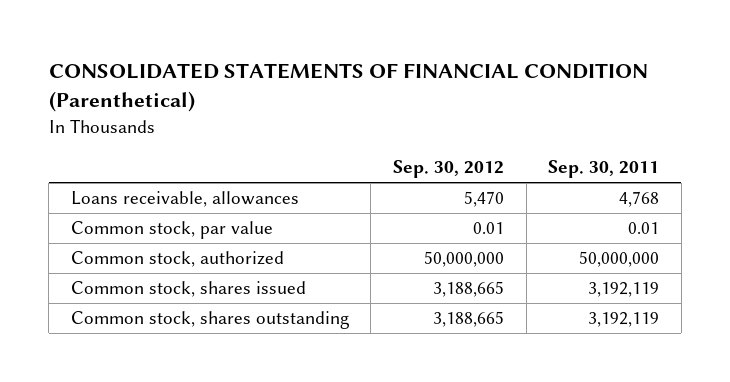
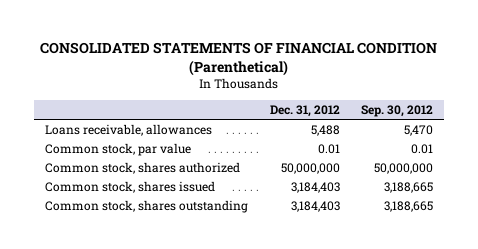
- | Sep. 30, 2012 | Sep. 30, 2011
+ | Dec. 31, 2012 | Sep. 30, 2012
- Common stock, authorized | 50,000,000 | 50,000,000
+ Common stock, shares authorized | 50,000,000 | 50,000,000

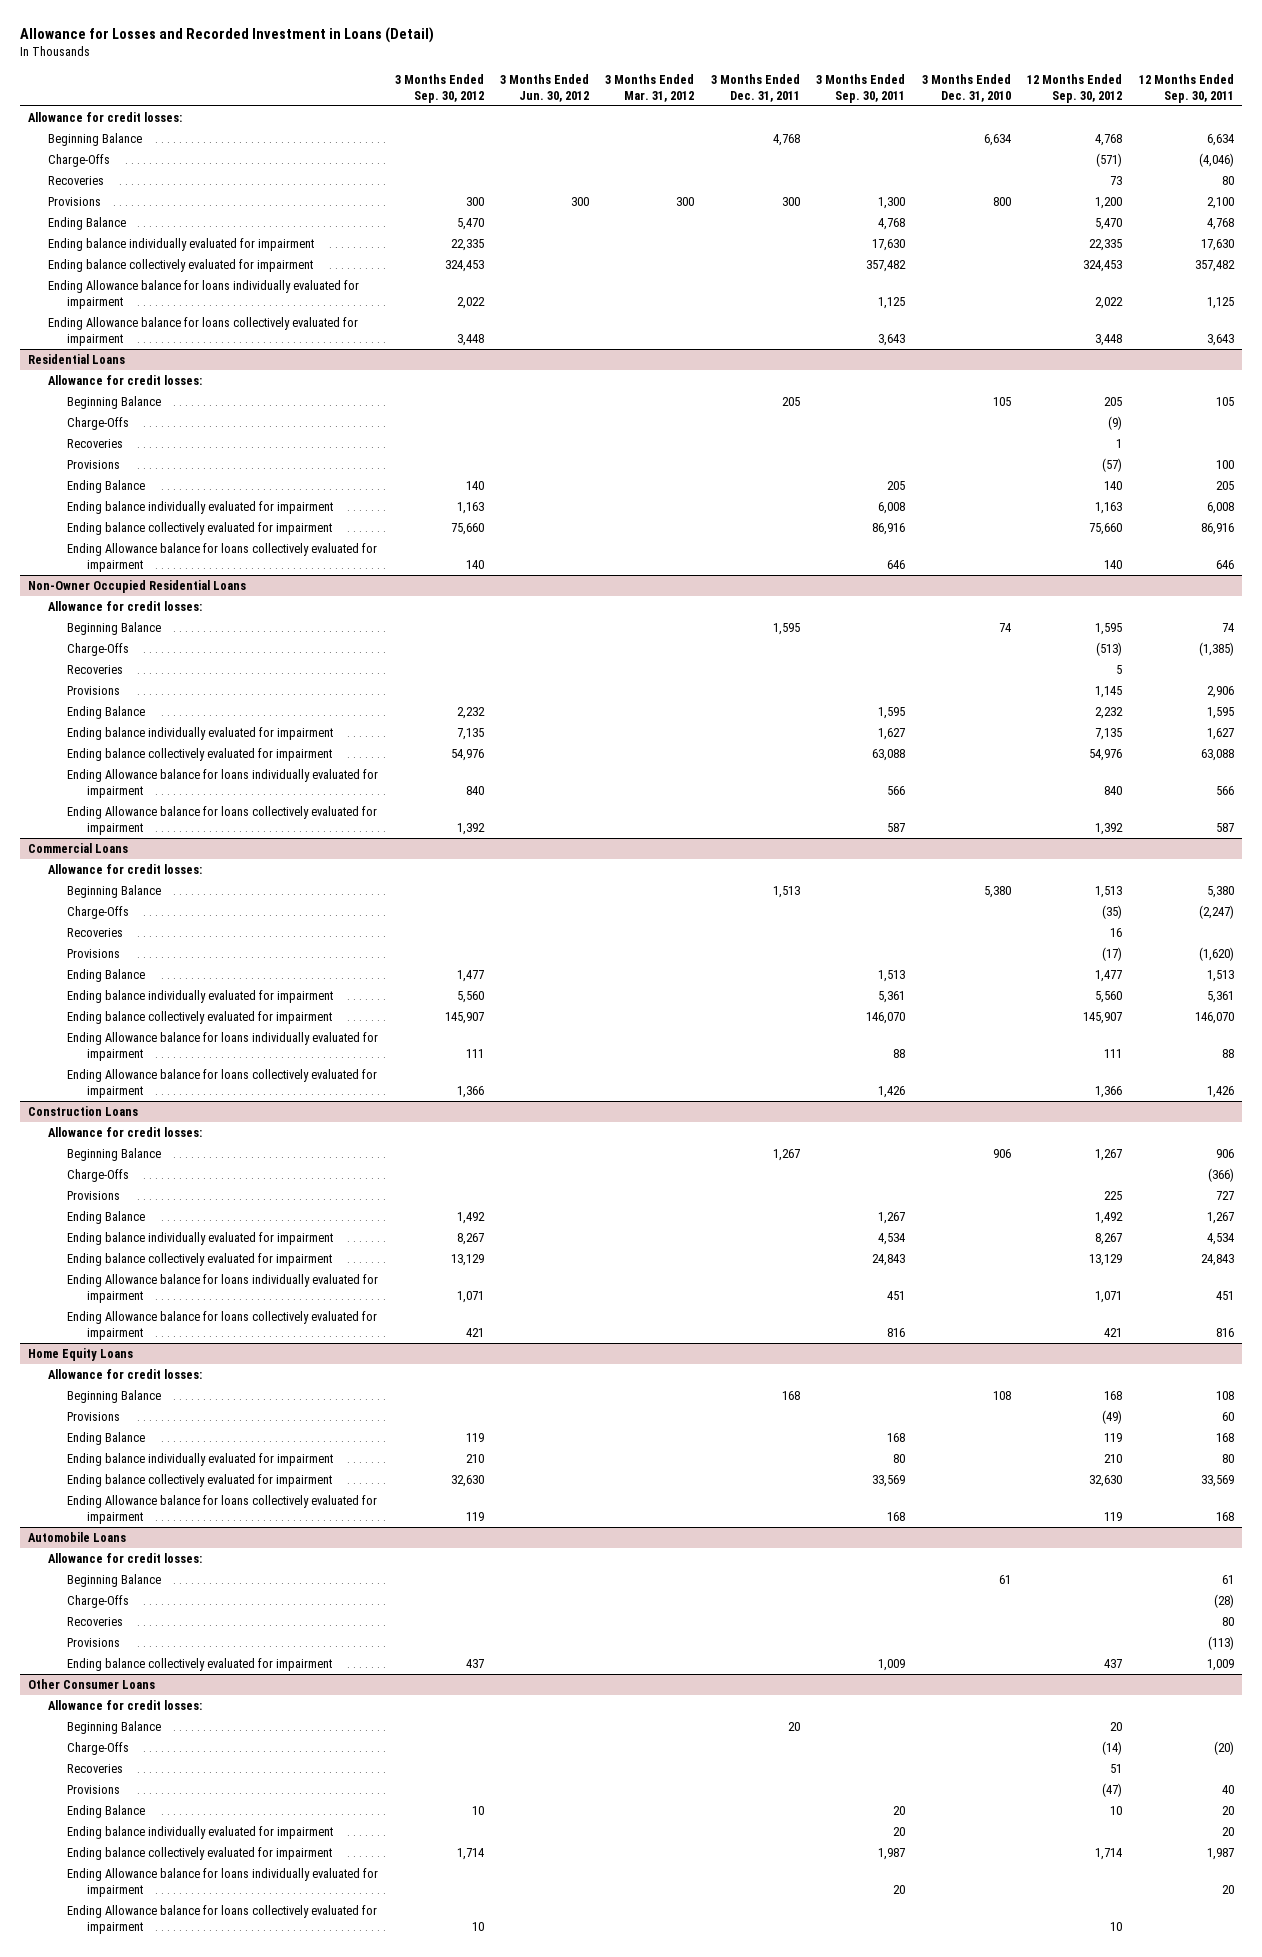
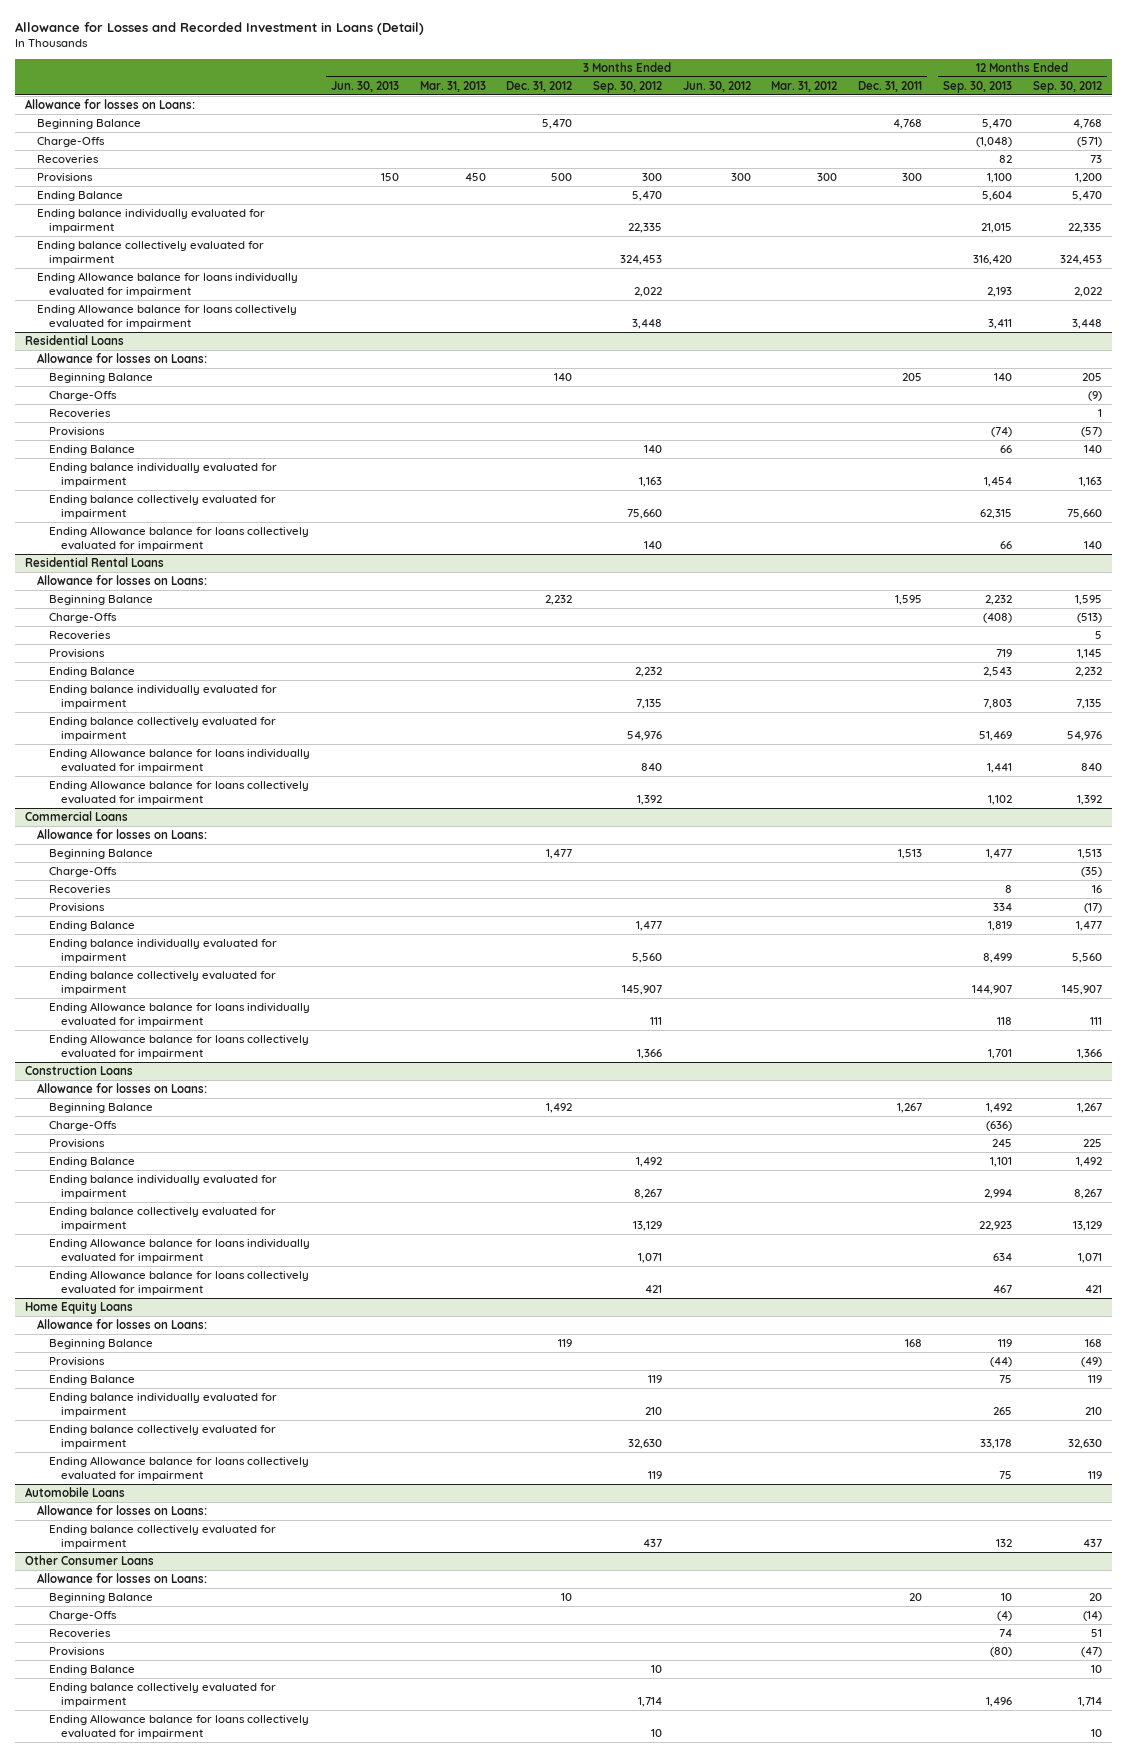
- | 3 Months Ended Sep. 30, 2012 | 3 Months Ended Jun. 30, 2012 | 3 Months Ended Mar. 31, 2012 | 3 Months Ended Dec. 31, 2011 | 3 Months Ended Sep. 30, 2011 | 3 Months Ended Dec. 31, 2010 | 12 Months Ended Sep. 30, 2012 | 12 Months Ended Sep. 30, 2011
+ | 3 Months Ended Jun. 30, 2013 | 3 Months Ended Mar. 31, 2013 | 3 Months Ended Dec. 31, 2012 | 3 Months Ended Sep. 30, 2012 | 3 Months Ended Jun. 30, 2012 | 3 Months Ended Mar. 31, 2012 | 3 Months Ended Dec. 31, 2011 | 12 Months Ended Sep. 30, 2013 | 12 Months Ended Sep. 30, 2012
- Allowance for credit losses:
+ Allowance for losses on Loans:
@ Residential Loans
- Allowance for credit losses:
+ Allowance for losses on Loans:
- Non-Owner Occupied Residential Loans
- Allowance for credit losses:
+ Residential Rental Loans
+ Allowance for losses on Loans:
@ Commercial Loans
- Allowance for credit losses:
+ Allowance for losses on Loans:
@ Construction Loans
- Allowance for credit losses:
+ Allowance for losses on Loans:
@ Home Equity Loans
- Allowance for credit losses:
+ Allowance for losses on Loans:
@ Automobile Loans
- Allowance for credit losses:
- Beginning Balance | | | | | | 61 | | 61
- Charge-Offs | | | | | | | | (28)
- Recoveries | | | | | | | | 80
- Provisions | | | | | | | | (113)
+ Allowance for losses on Loans:
@ Other Consumer Loans
- Allowance for credit losses:
+ Allowance for losses on Loans:
- Ending balance individually evaluated for impairment | | | | | 20 | | | 20
- Ending Allowance balance for loans individually evaluated for impairment | | | | | 20 | | | 20

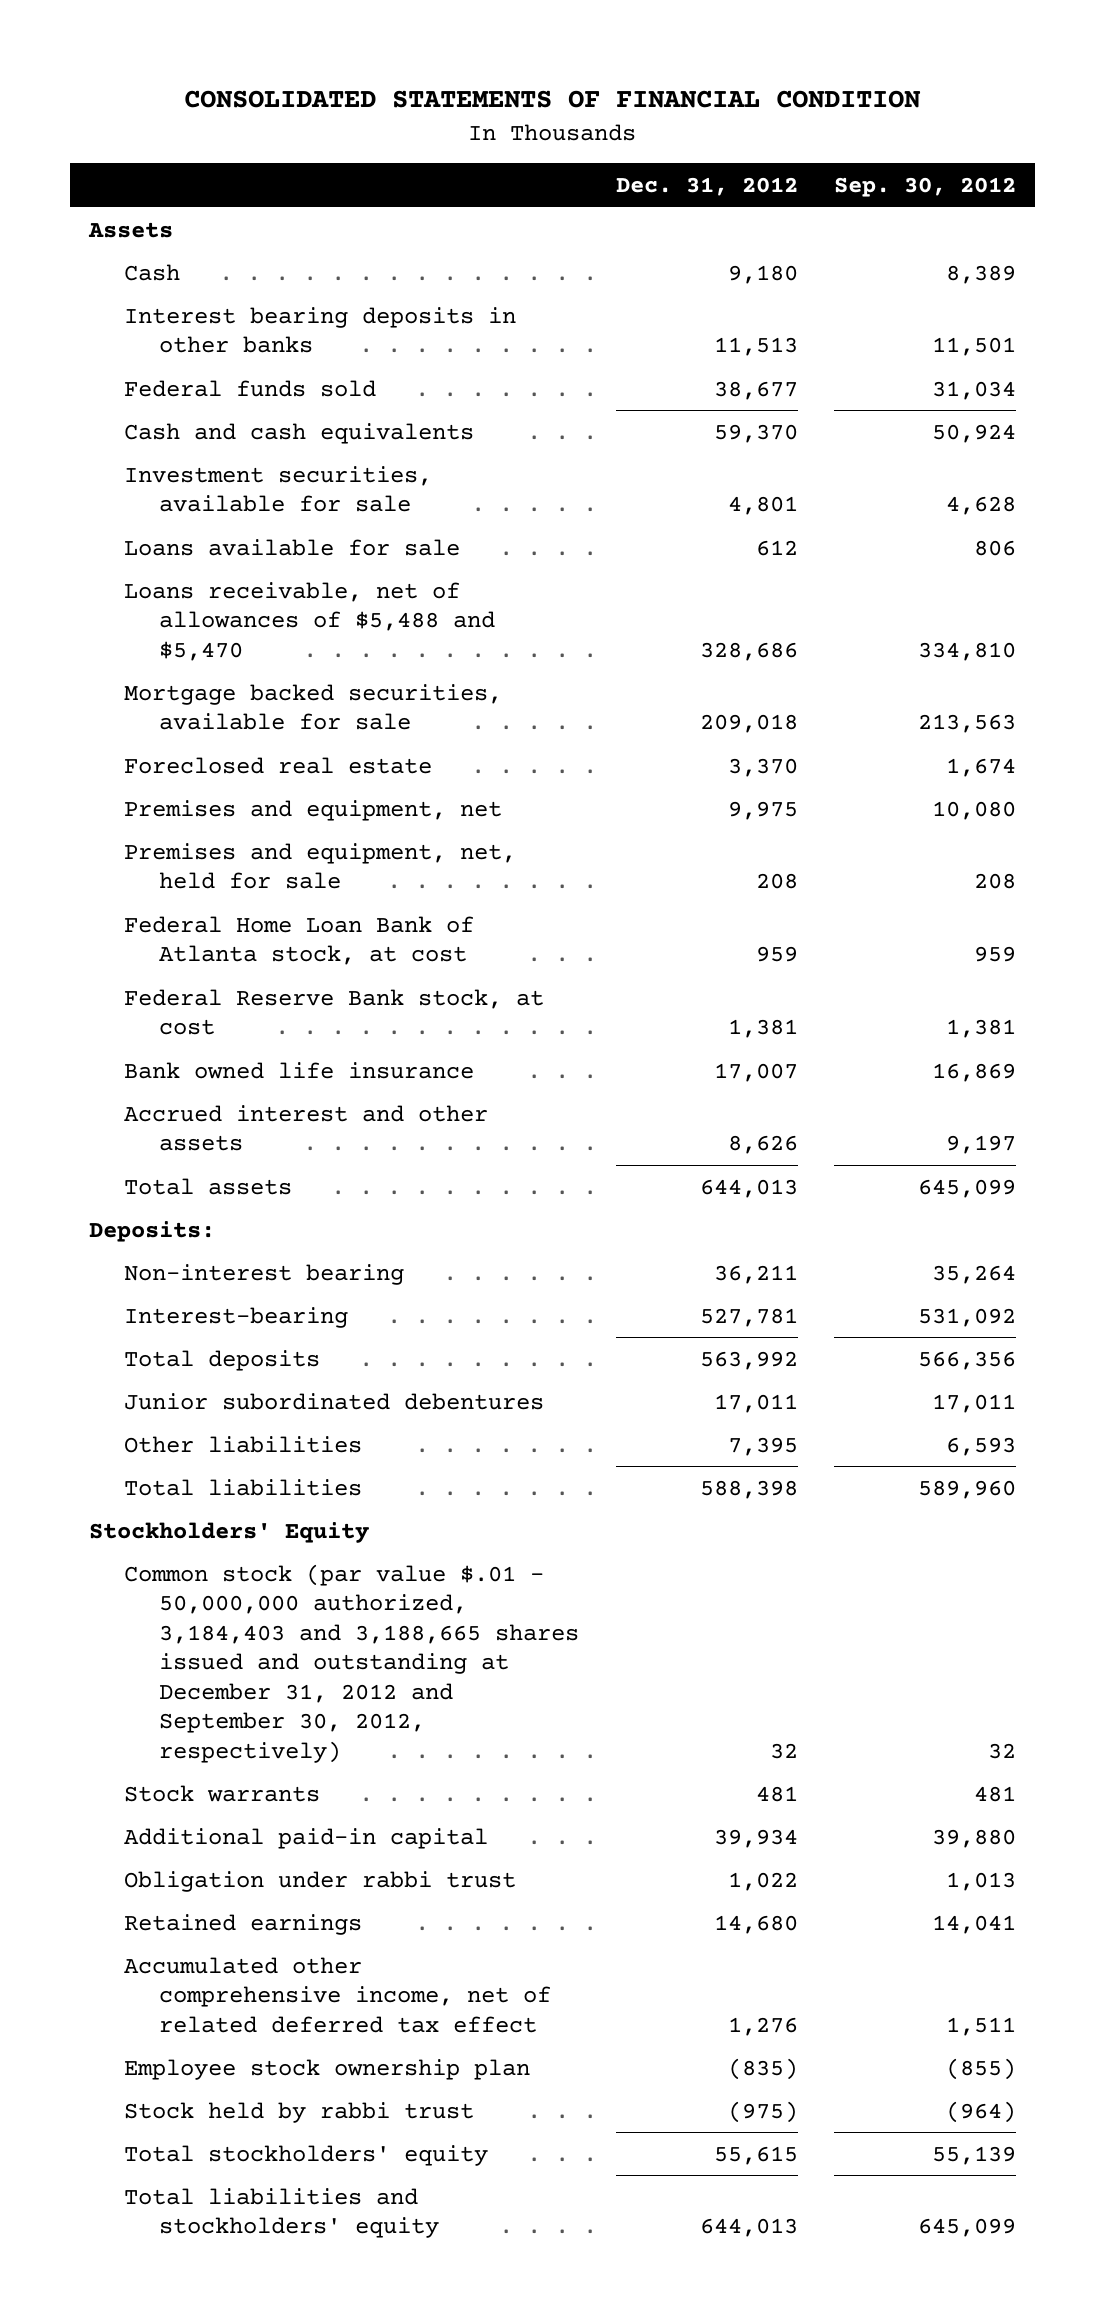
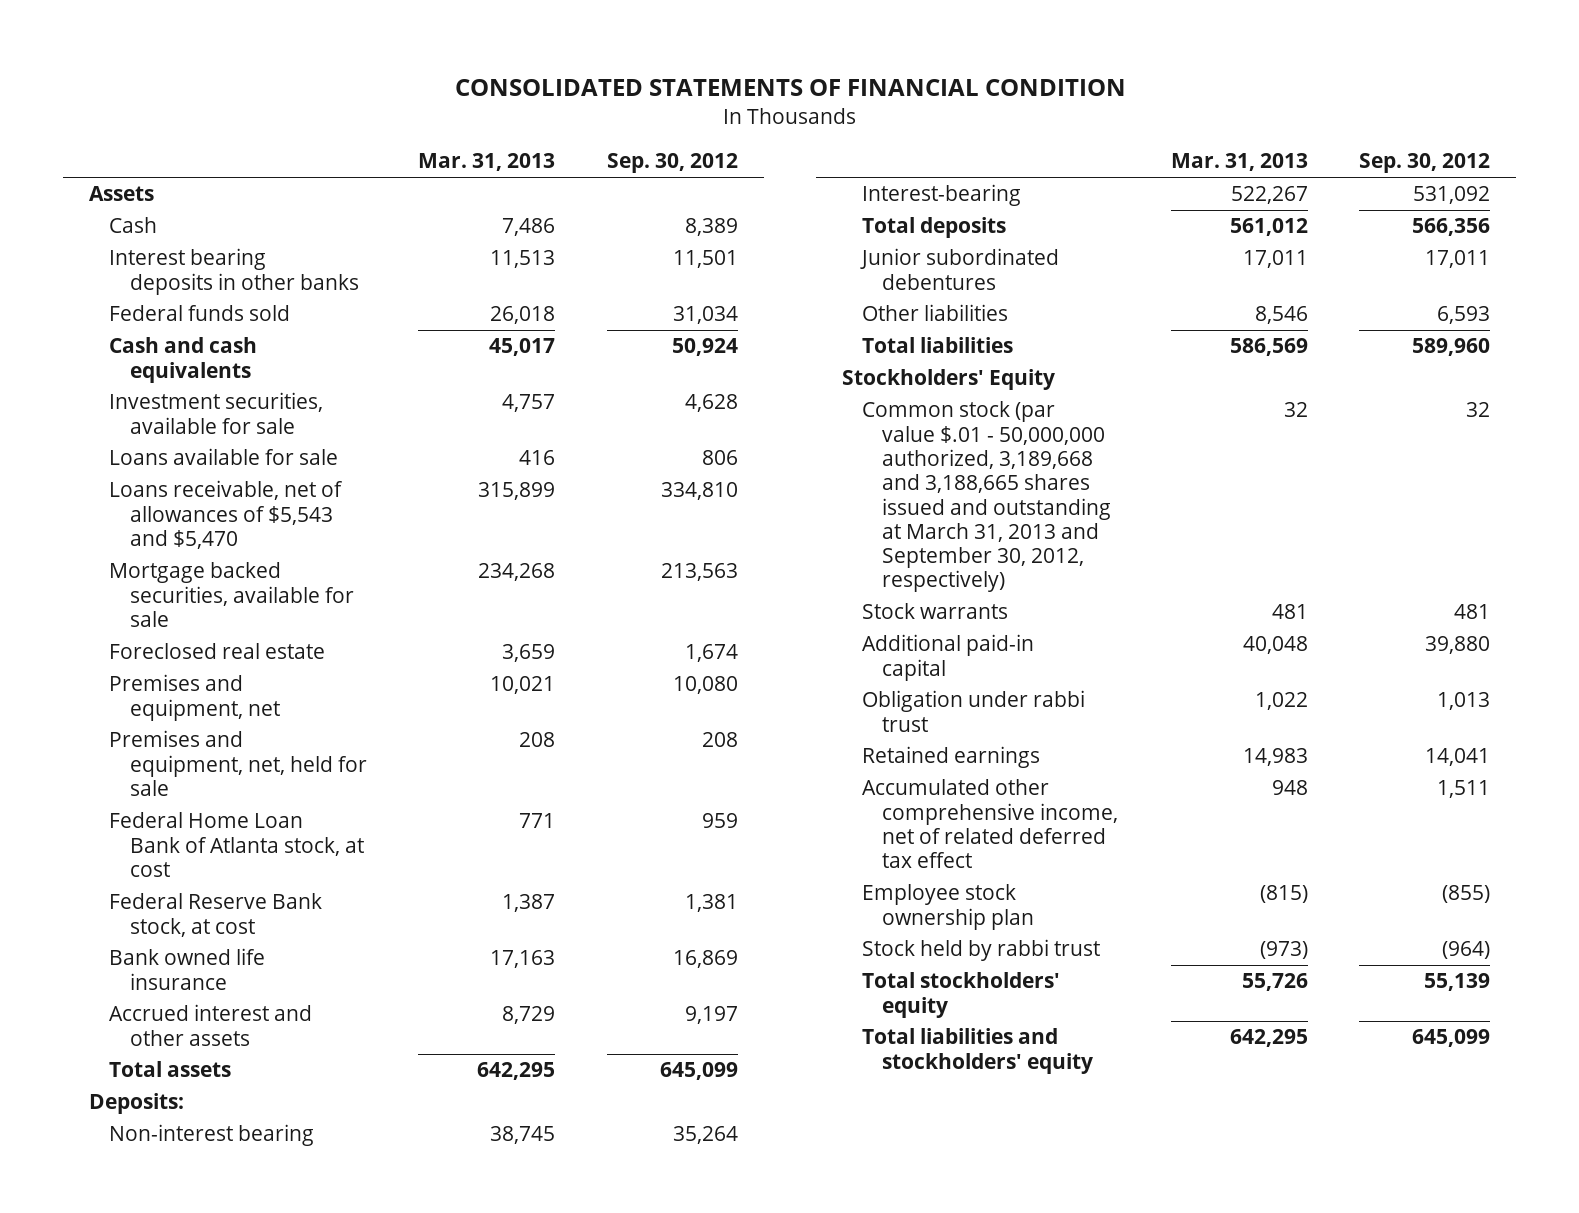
- | Dec. 31, 2012 | Sep. 30, 2012
+ | Mar. 31, 2013 | Sep. 30, 2012
- Loans receivable, net of allowances of $5,488 and $5,470 | 328,686 | 334,810
+ Loans receivable, net of allowances of $5,543 and $5,470 | 315,899 | 334,810
- Common stock (par value $.01 - 50,000,000 authorized, 3,184,403 and 3,188,665 shares issued and outstanding at December 31, 2012 and September 30, 2012, respectively) | 32 | 32
+ Common stock (par value $.01 - 50,000,000 authorized, 3,189,668 and 3,188,665 shares issued and outstanding at March 31, 2013 and September 30, 2012, respectively) | 32 | 32

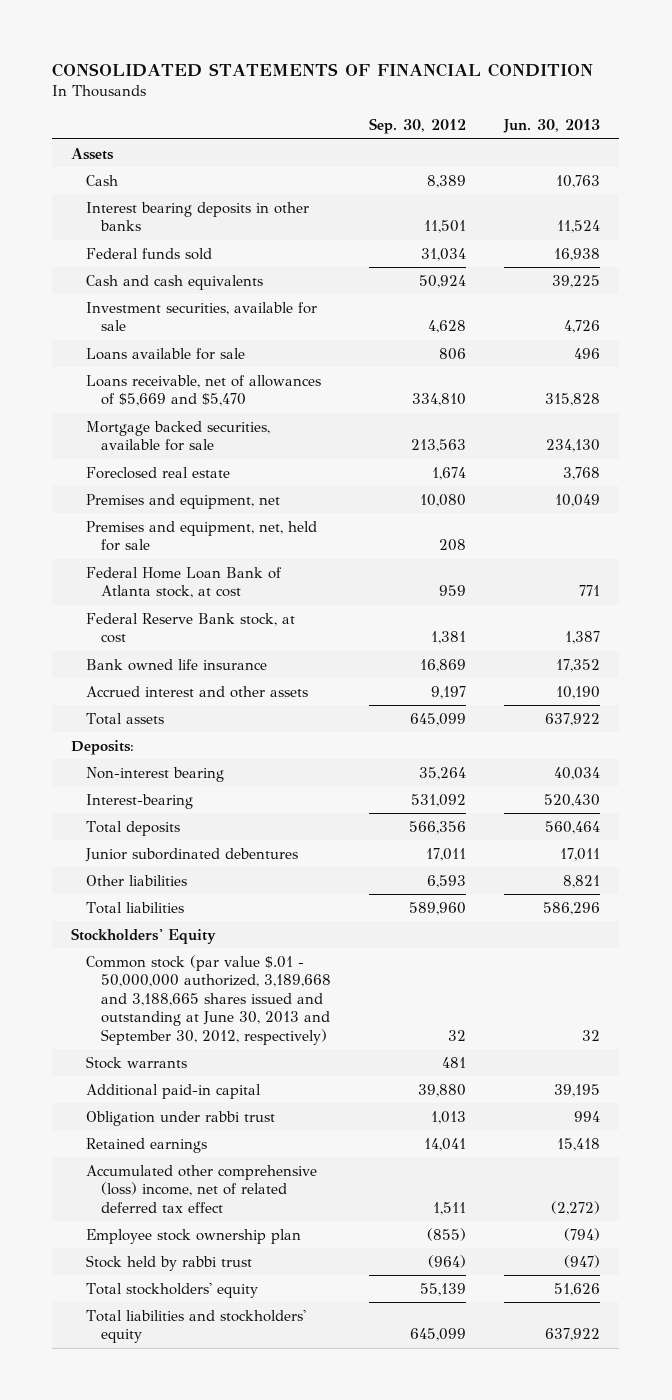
- | Mar. 31, 2013 | Sep. 30, 2012
+ | Sep. 30, 2012 | Jun. 30, 2013
- Loans receivable, net of allowances of $5,543 and $5,470 | 315,899 | 334,810
+ Loans receivable, net of allowances of $5,669 and $5,470 | 334,810 | 315,828
- Common stock (par value $.01 - 50,000,000 authorized, 3,189,668 and 3,188,665 shares issued and outstanding at March 31, 2013 and September 30, 2012, respectively) | 32 | 32
+ Common stock (par value $.01 - 50,000,000 authorized, 3,189,668 and 3,188,665 shares issued and outstanding at June 30, 2013 and September 30, 2012, respectively) | 32 | 32
- Accumulated other comprehensive income, net of related deferred tax effect | 948 | 1,511
+ Accumulated other comprehensive (loss) income, net of related deferred tax effect | 1,511 | (2,272)

